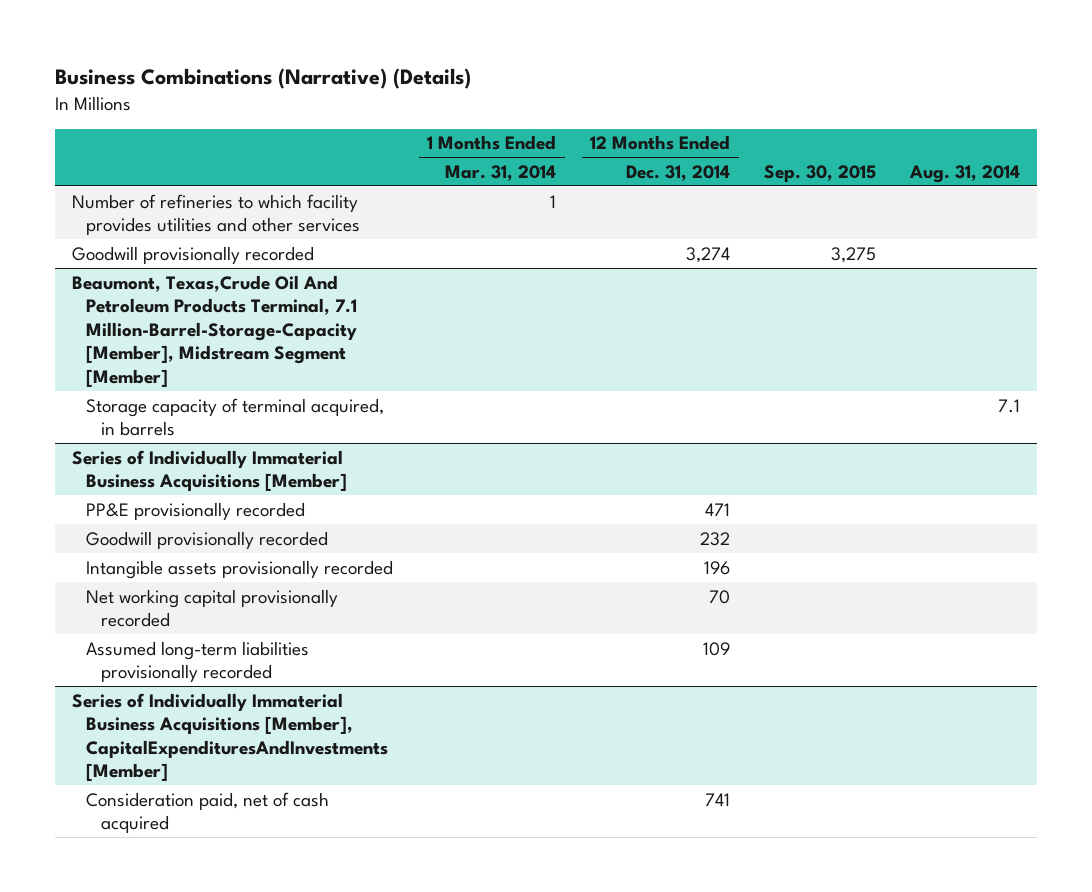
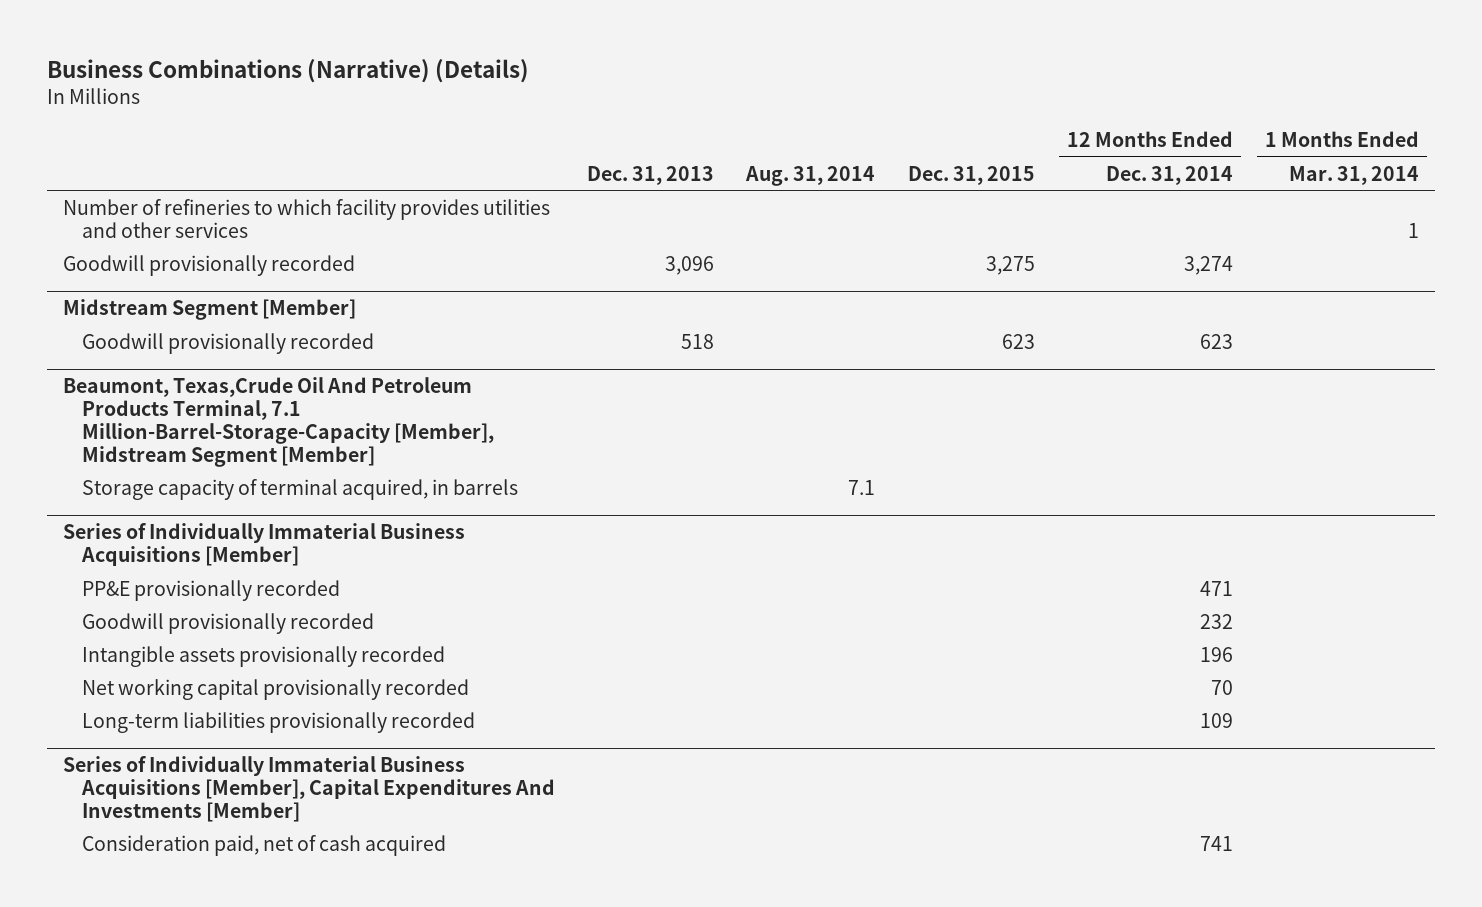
- | 1 Months Ended Mar. 31, 2014 | 12 Months Ended Dec. 31, 2014 | Sep. 30, 2015 | Aug. 31, 2014
+ | Dec. 31, 2013 | Aug. 31, 2014 | Dec. 31, 2015 | 12 Months Ended Dec. 31, 2014 | 1 Months Ended Mar. 31, 2014
+ Midstream Segment [Member]
+ Goodwill provisionally recorded | 518 | | 623 | 623 |
@ Series of Individually Immaterial Business Acquisitions [Member]
- Assumed long-term liabilities provisionally recorded | | 109 | |
- Series of Individually Immaterial Business Acquisitions [Member], CapitalExpendituresAndInvestments [Member]
@ Series of Individually Immaterial Business Acquisitions [Member]
+ Long-term liabilities provisionally recorded | | | | 109 |
+ Series of Individually Immaterial Business Acquisitions [Member], Capital Expenditures And Investments [Member]

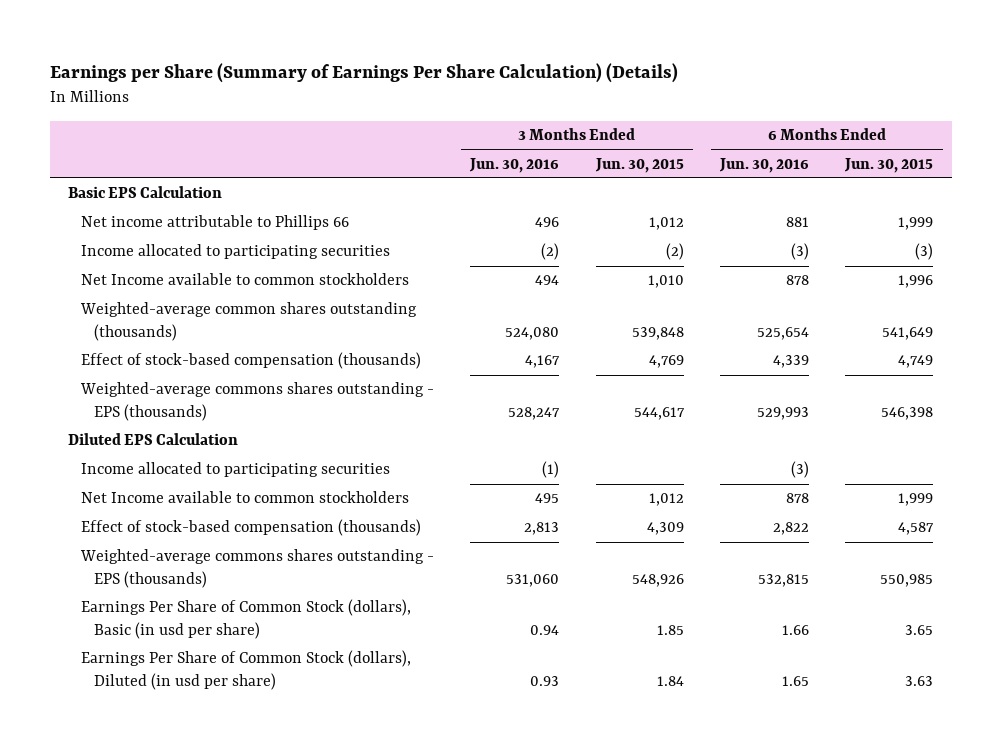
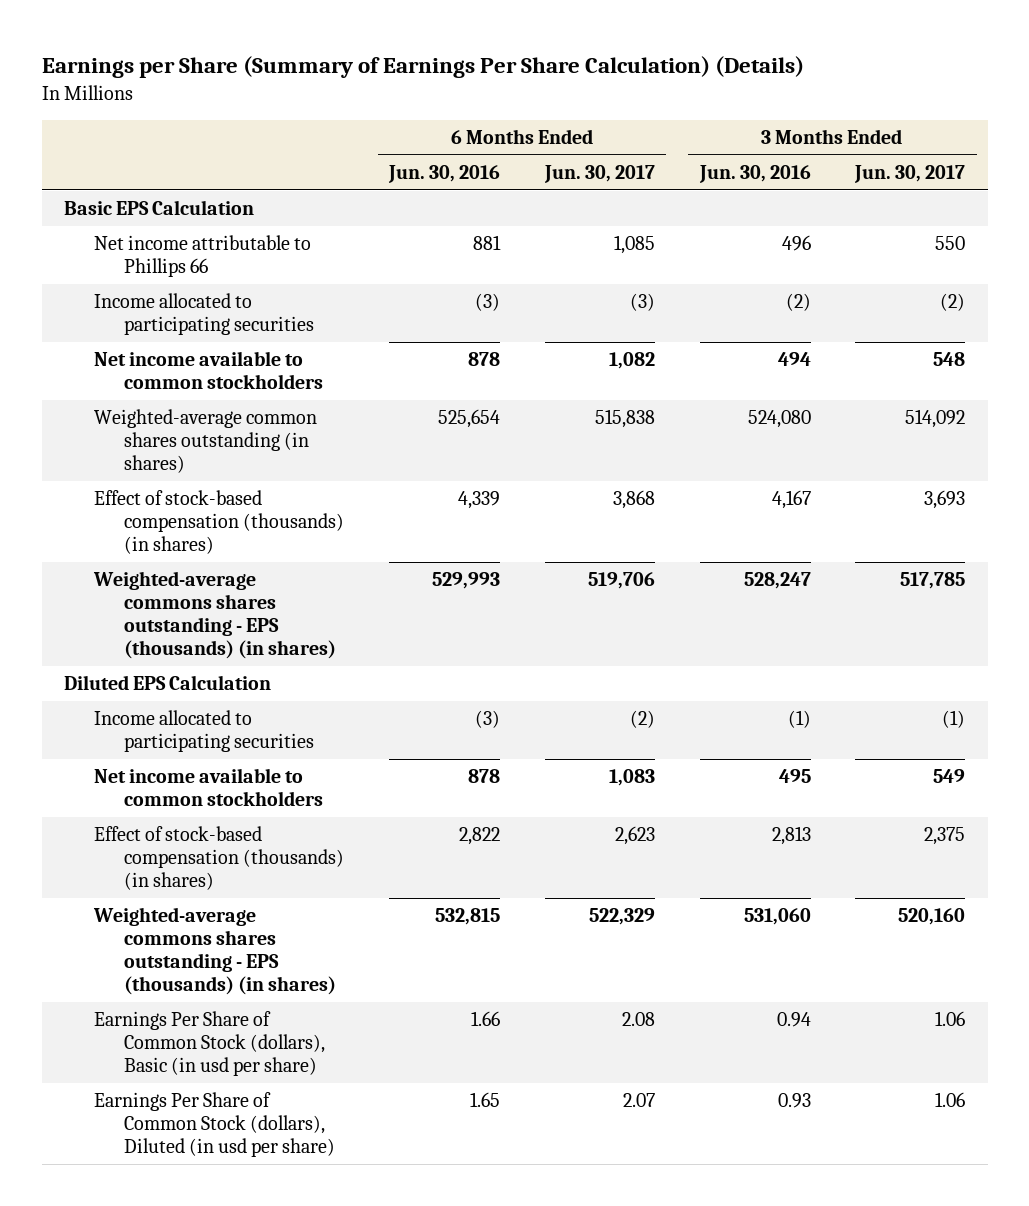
- | 3 Months Ended Jun. 30, 2016 | 3 Months Ended Jun. 30, 2015 | 6 Months Ended Jun. 30, 2016 | 6 Months Ended Jun. 30, 2015
+ | 6 Months Ended Jun. 30, 2016 | 6 Months Ended Jun. 30, 2017 | 3 Months Ended Jun. 30, 2016 | 3 Months Ended Jun. 30, 2017
- Net Income available to common stockholders | 494 | 1,010 | 878 | 1,996
- Weighted-average common shares outstanding (thousands) | 524,080 | 539,848 | 525,654 | 541,649
- Effect of stock-based compensation (thousands) | 4,167 | 4,769 | 4,339 | 4,749
- Weighted-average commons shares outstanding - EPS (thousands) | 528,247 | 544,617 | 529,993 | 546,398
+ Net income available to common stockholders | 878 | 1,082 | 494 | 548
+ Weighted-average common shares outstanding (in shares) | 525,654 | 515,838 | 524,080 | 514,092
+ Effect of stock-based compensation (thousands) (in shares) | 4,339 | 3,868 | 4,167 | 3,693
+ Weighted-average commons shares outstanding - EPS (thousands) (in shares) | 529,993 | 519,706 | 528,247 | 517,785
- Net Income available to common stockholders | 495 | 1,012 | 878 | 1,999
- Effect of stock-based compensation (thousands) | 2,813 | 4,309 | 2,822 | 4,587
- Weighted-average commons shares outstanding - EPS (thousands) | 531,060 | 548,926 | 532,815 | 550,985
+ Net income available to common stockholders | 878 | 1,083 | 495 | 549
+ Effect of stock-based compensation (thousands) (in shares) | 2,822 | 2,623 | 2,813 | 2,375
+ Weighted-average commons shares outstanding - EPS (thousands) (in shares) | 532,815 | 522,329 | 531,060 | 520,160

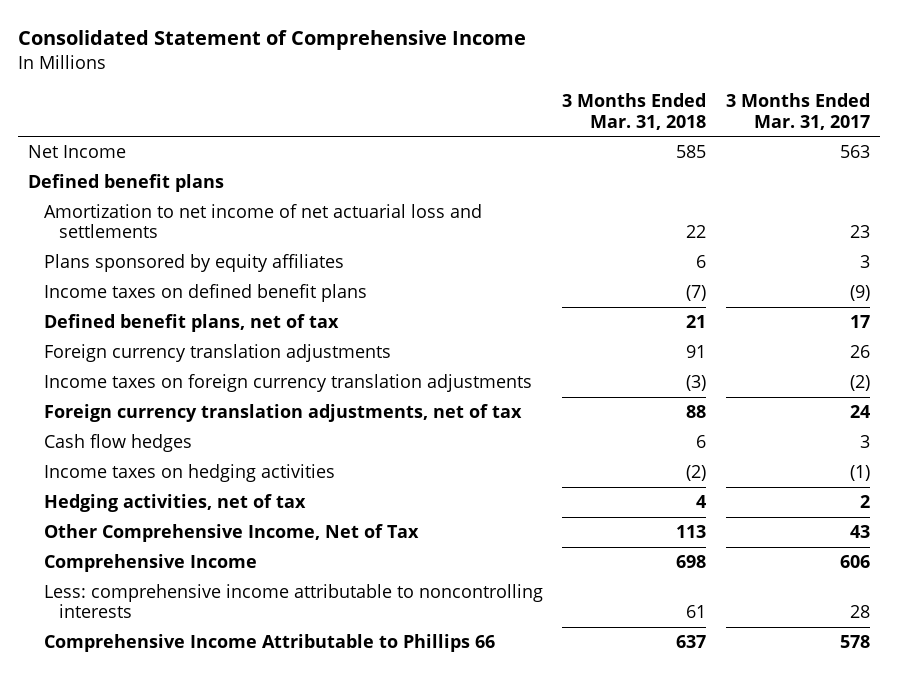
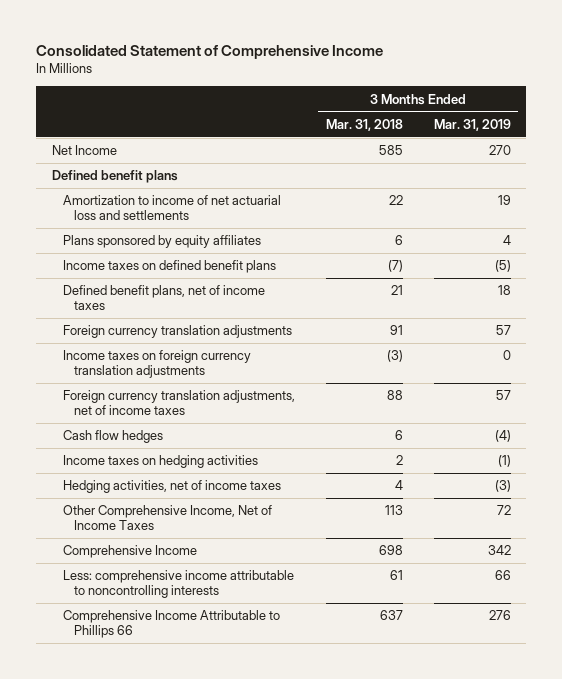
- | 3 Months Ended Mar. 31, 2018 | 3 Months Ended Mar. 31, 2017
+ | 3 Months Ended Mar. 31, 2018 | 3 Months Ended Mar. 31, 2019
- Amortization to net income of net actuarial loss and settlements | 22 | 23
+ Amortization to income of net actuarial loss and settlements | 22 | 19
- Defined benefit plans, net of tax | 21 | 17
+ Defined benefit plans, net of income taxes | 21 | 18
- Foreign currency translation adjustments, net of tax | 88 | 24
+ Foreign currency translation adjustments, net of income taxes | 88 | 57
- Income taxes on hedging activities | (2) | (1)
- Hedging activities, net of tax | 4 | 2
- Other Comprehensive Income, Net of Tax | 113 | 43
+ Income taxes on hedging activities | 2 | (1)
+ Hedging activities, net of income taxes | 4 | (3)
+ Other Comprehensive Income, Net of Income Taxes | 113 | 72

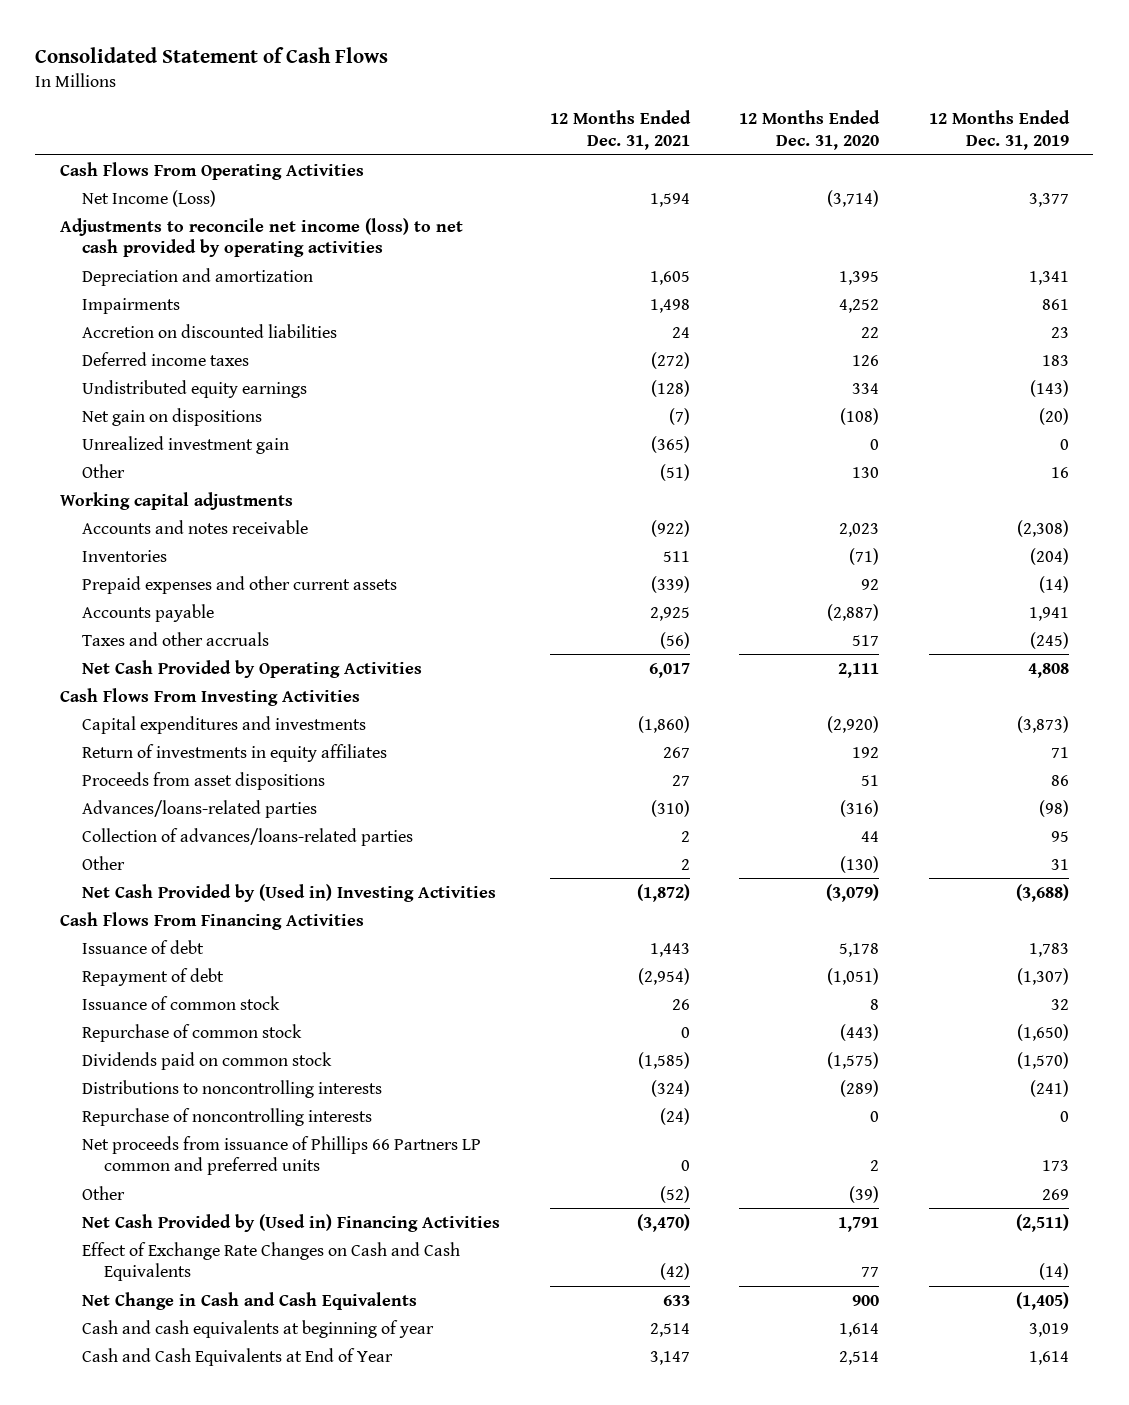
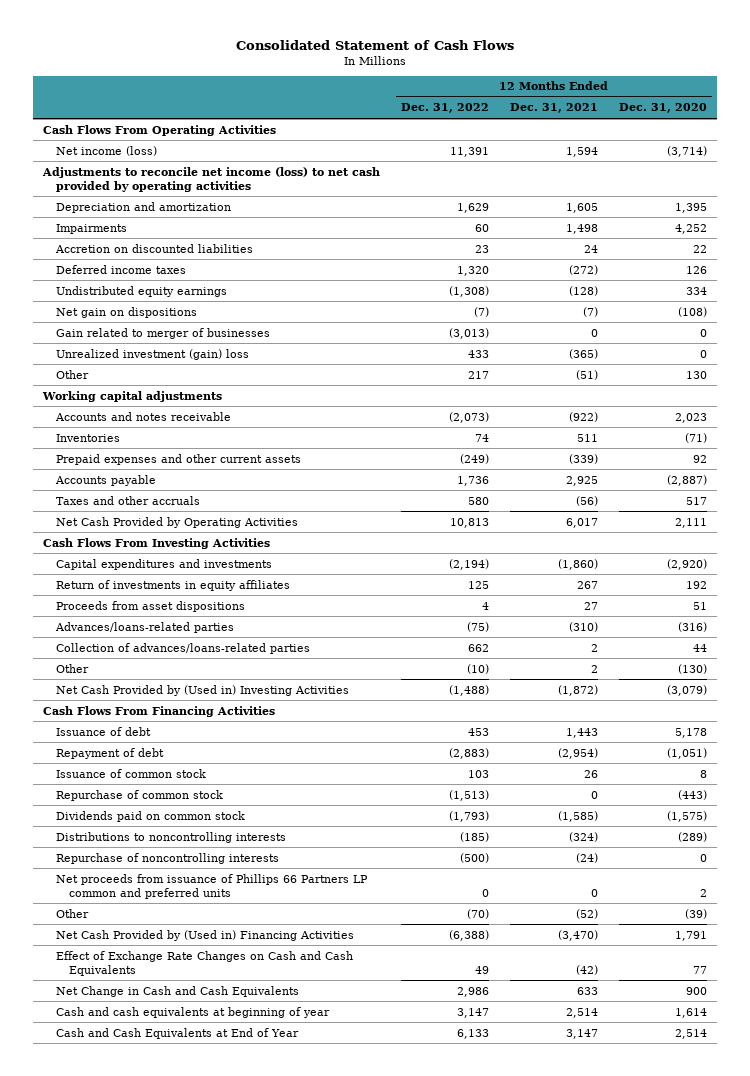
- | 12 Months Ended Dec. 31, 2021 | 12 Months Ended Dec. 31, 2020 | 12 Months Ended Dec. 31, 2019
+ | 12 Months Ended Dec. 31, 2022 | 12 Months Ended Dec. 31, 2021 | 12 Months Ended Dec. 31, 2020
- Net Income (Loss) | 1,594 | (3,714) | 3,377
+ Net income (loss) | 11,391 | 1,594 | (3,714)
- Unrealized investment gain | (365) | 0 | 0
+ Gain related to merger of businesses | (3,013) | 0 | 0
+ Unrealized investment (gain) loss | 433 | (365) | 0

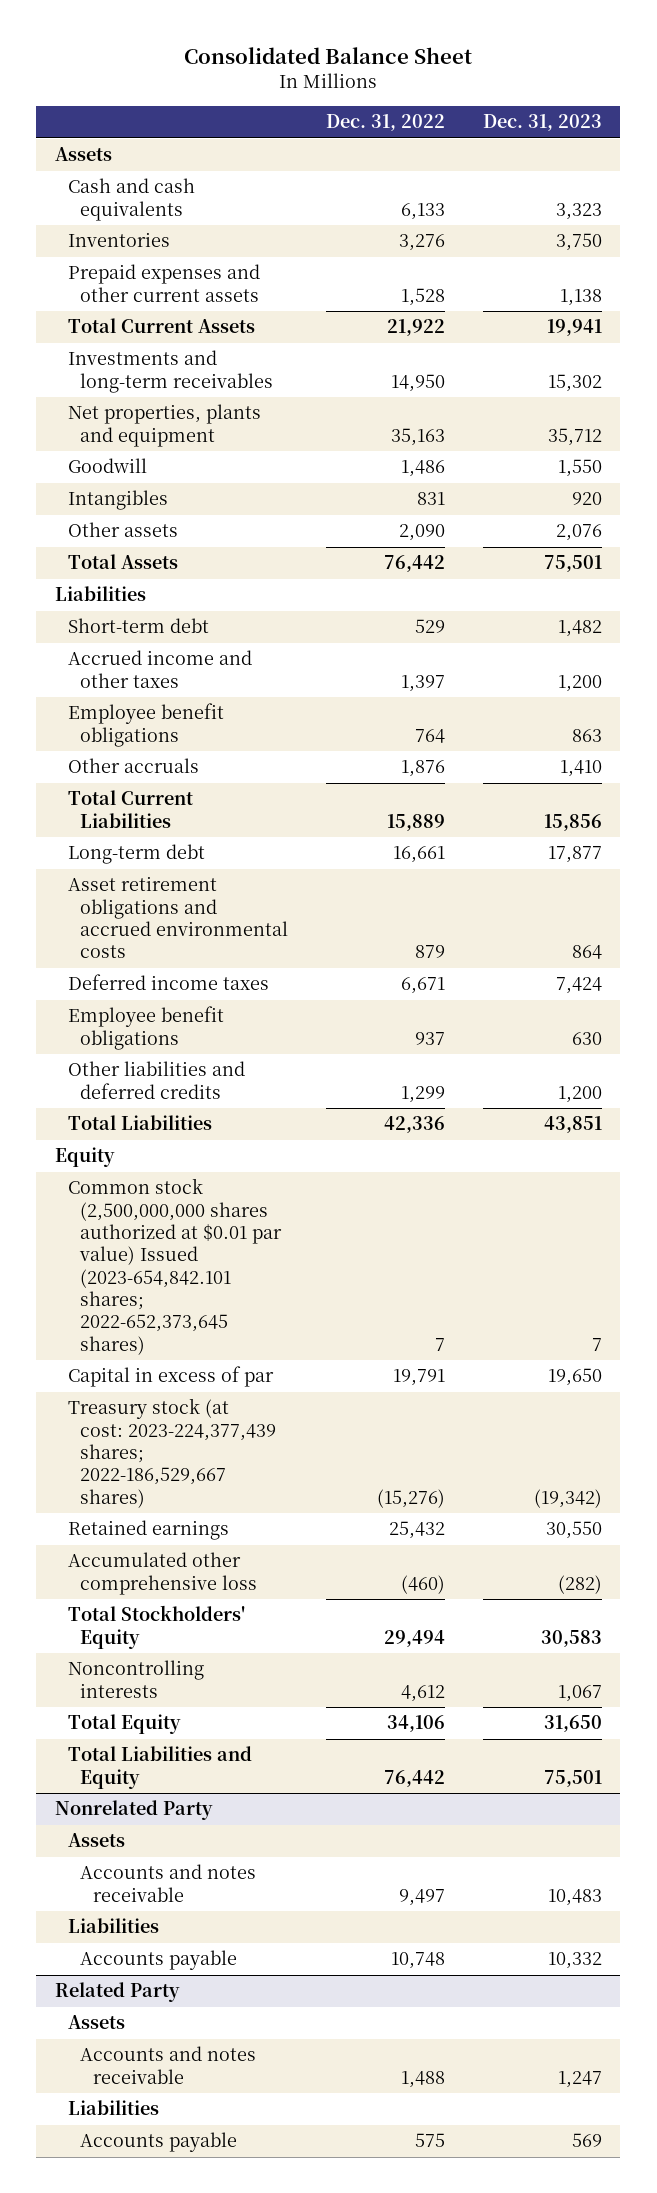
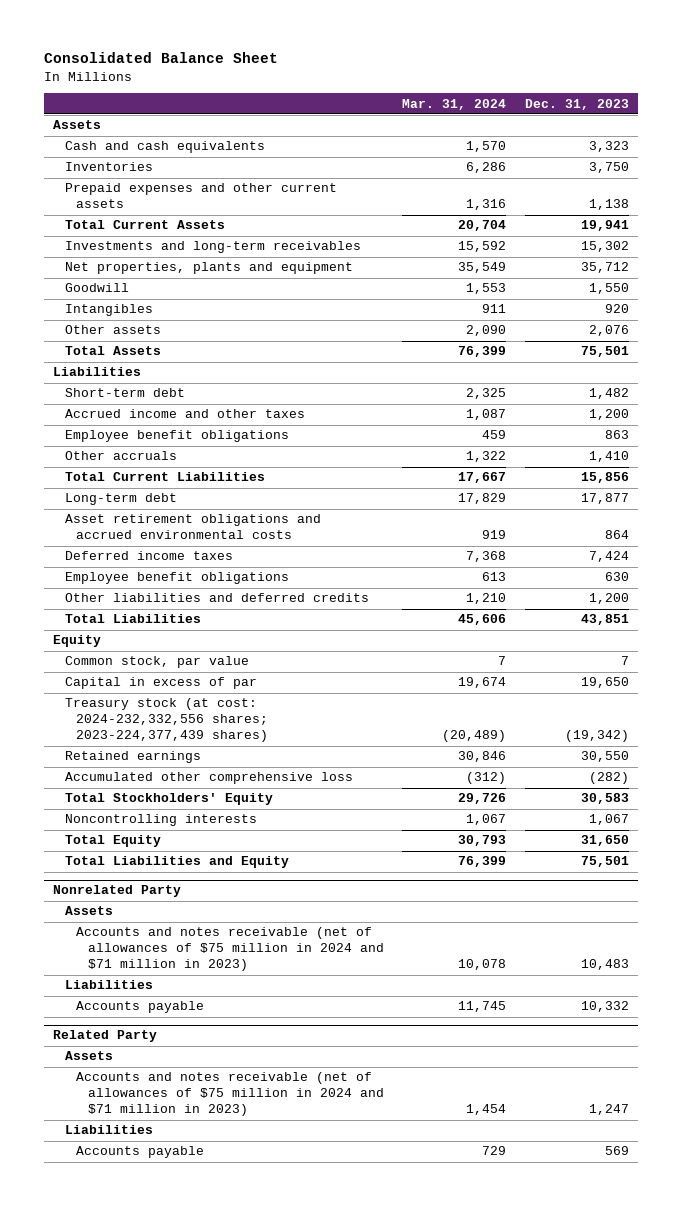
- | Dec. 31, 2022 | Dec. 31, 2023
+ | Mar. 31, 2024 | Dec. 31, 2023
- Common stock (2,500,000,000 shares authorized at $0.01 par value) Issued (2023-654,842.101 shares; 2022-652,373,645 shares) | 7 | 7
+ Common stock, par value | 7 | 7
- Treasury stock (at cost: 2023-224,377,439 shares; 2022-186,529,667 shares) | (15,276) | (19,342)
+ Treasury stock (at cost: 2024-232,332,556 shares; 2023-224,377,439 shares) | (20,489) | (19,342)
@ Nonrelated Party
- Accounts and notes receivable | 9,497 | 10,483
+ Accounts and notes receivable (net of allowances of $75 million in 2024 and $71 million in 2023) | 10,078 | 10,483
@ Related Party
- Accounts and notes receivable | 1,488 | 1,247
+ Accounts and notes receivable (net of allowances of $75 million in 2024 and $71 million in 2023) | 1,454 | 1,247

